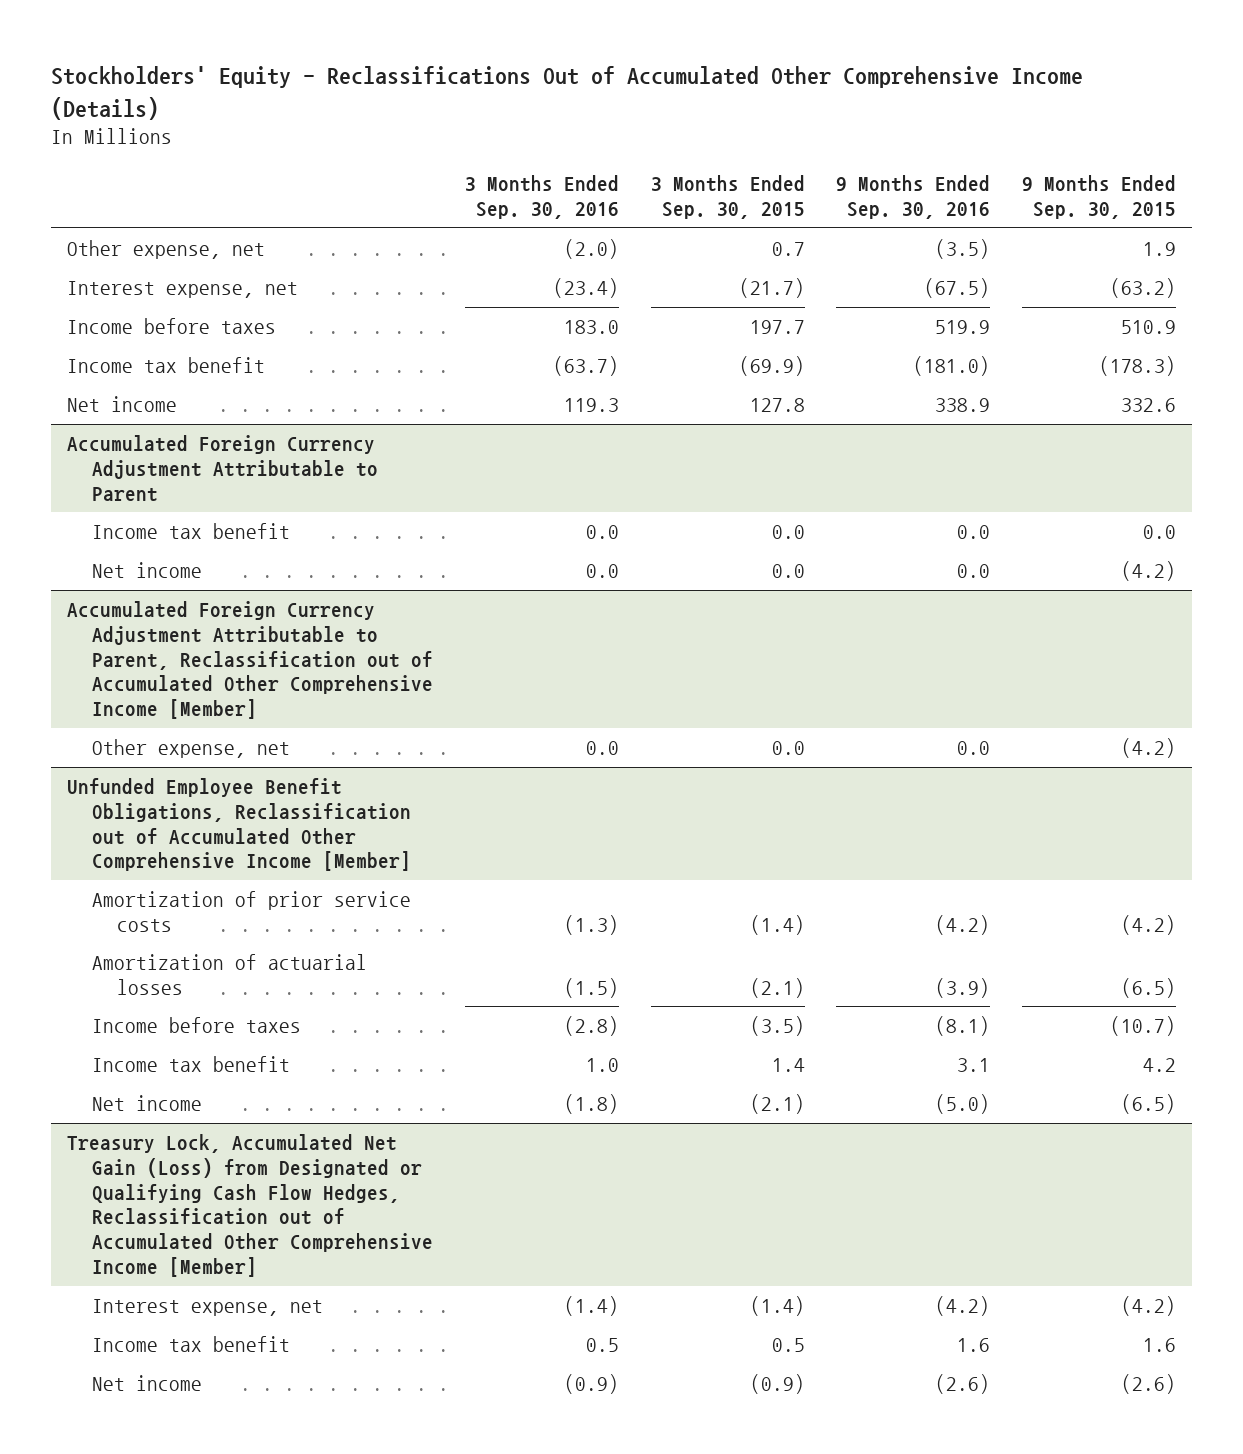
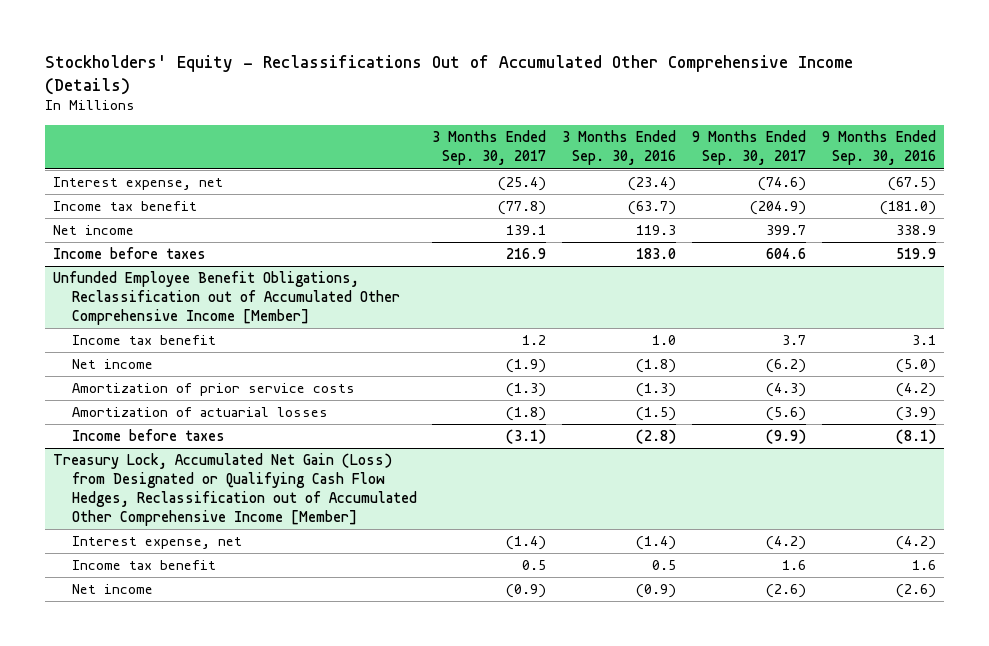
- | 3 Months Ended Sep. 30, 2016 | 3 Months Ended Sep. 30, 2015 | 9 Months Ended Sep. 30, 2016 | 9 Months Ended Sep. 30, 2015
+ | 3 Months Ended Sep. 30, 2017 | 3 Months Ended Sep. 30, 2016 | 9 Months Ended Sep. 30, 2017 | 9 Months Ended Sep. 30, 2016
- Other expense, net | (2.0) | 0.7 | (3.5) | 1.9
- Accumulated Foreign Currency Adjustment Attributable to Parent
- Income tax benefit | 0.0 | 0.0 | 0.0 | 0.0
- Net income | 0.0 | 0.0 | 0.0 | (4.2)
- Accumulated Foreign Currency Adjustment Attributable to Parent, Reclassification out of Accumulated Other Comprehensive Income [Member]
- Other expense, net | 0.0 | 0.0 | 0.0 | (4.2)
moved down: Income before taxes | 216.9 | 183.0 | 604.6 | 519.9
@ Unfunded Employee Benefit Obligations, Reclassification out of Accumulated Other Comprehensive Income [Member]
moved up: Income tax benefit | 1.2 | 1.0 | 3.7 | 3.1
moved up: Net income | (1.9) | (1.8) | (6.2) | (5.0)

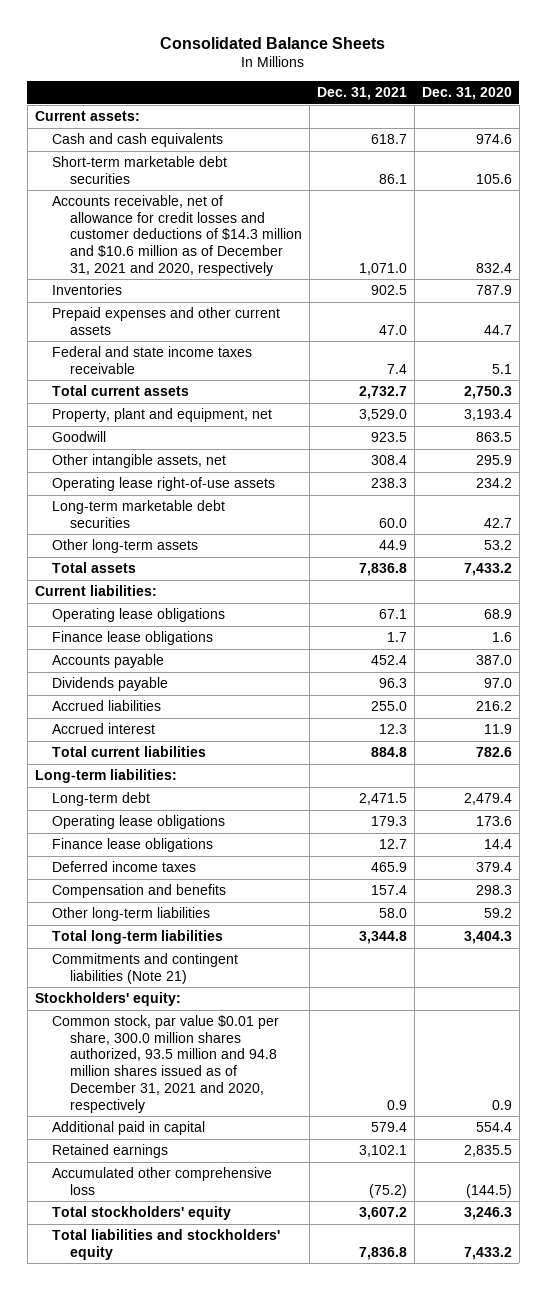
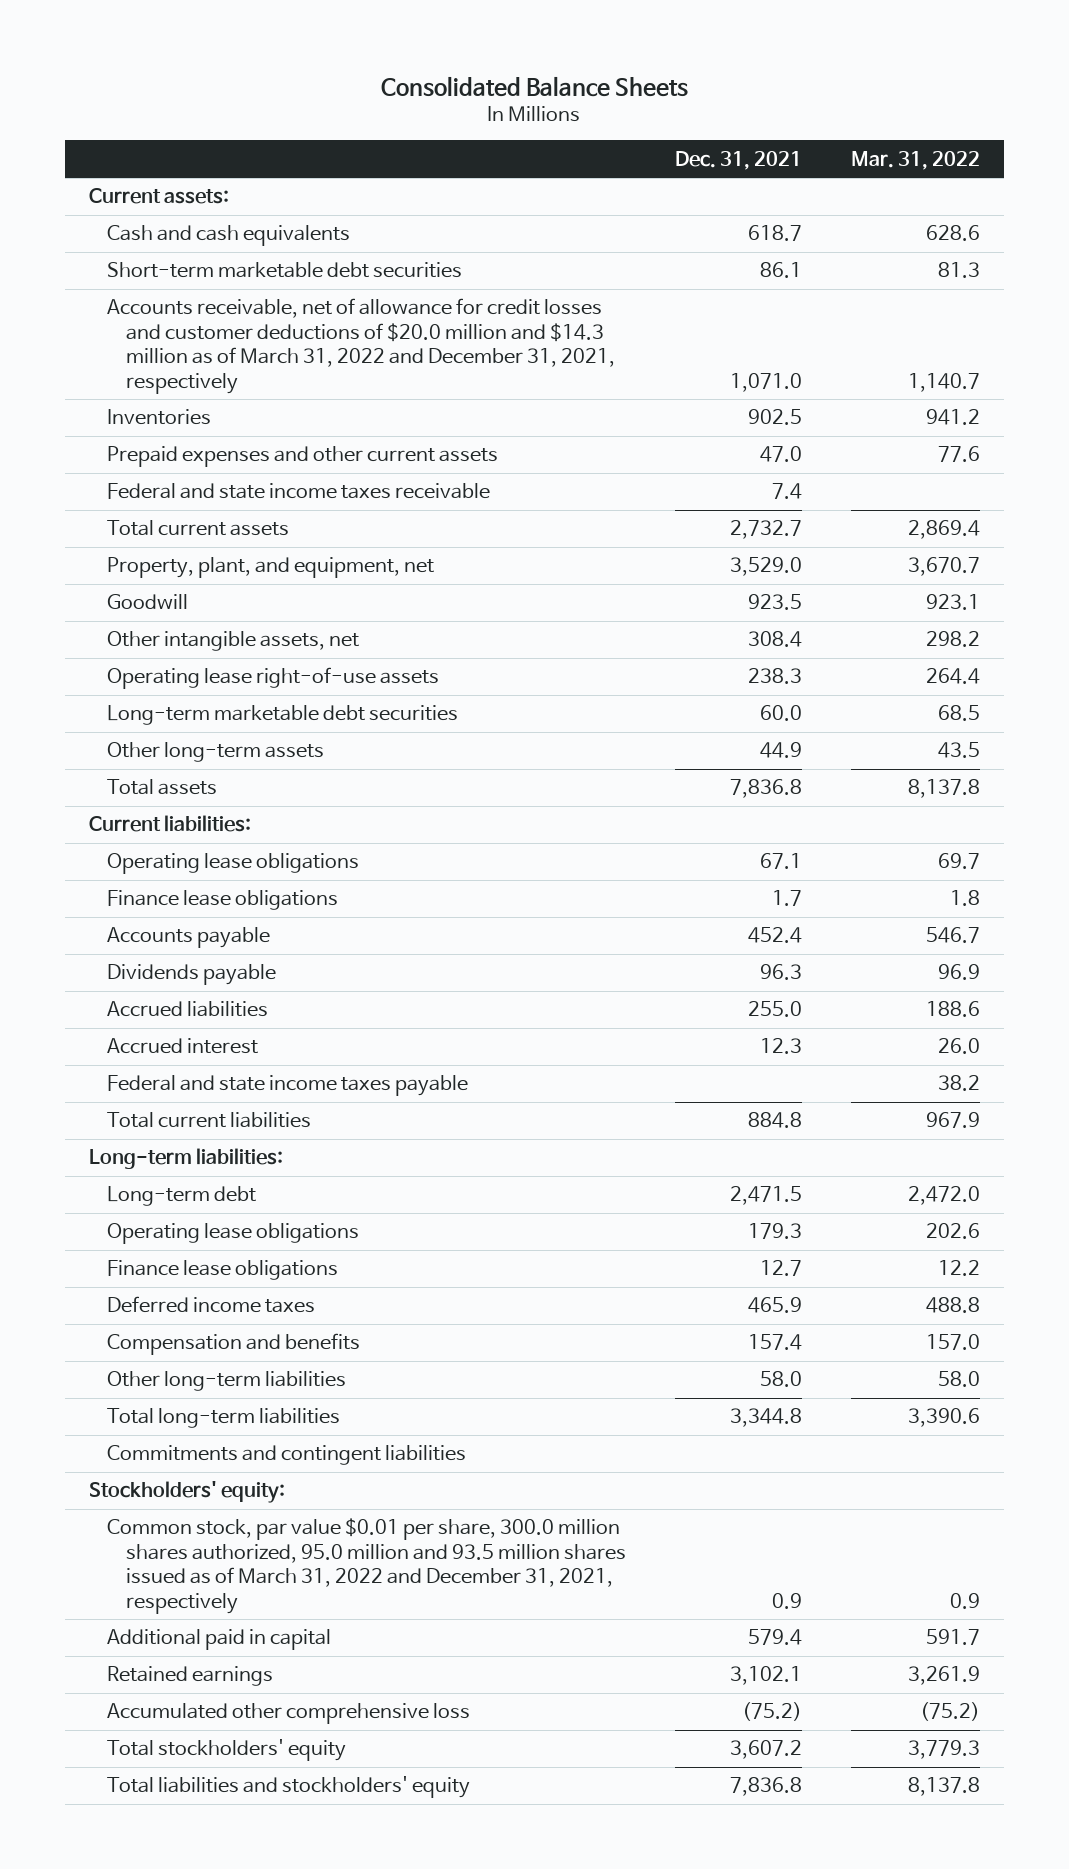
- | Dec. 31, 2021 | Dec. 31, 2020
+ | Dec. 31, 2021 | Mar. 31, 2022
- Accounts receivable, net of allowance for credit losses and customer deductions of $14.3 million and $10.6 million as of December 31, 2021 and 2020, respectively | 1,071.0 | 832.4
+ Accounts receivable, net of allowance for credit losses and customer deductions of $20.0 million and $14.3 million as of March 31, 2022 and December 31, 2021, respectively | 1,071.0 | 1,140.7
- Property, plant and equipment, net | 3,529.0 | 3,193.4
+ Property, plant, and equipment, net | 3,529.0 | 3,670.7
+ Federal and state income taxes payable | | 38.2
- Commitments and contingent liabilities (Note 21)
+ Commitments and contingent liabilities
- Common stock, par value $0.01 per share, 300.0 million shares authorized, 93.5 million and 94.8 million shares issued as of December 31, 2021 and 2020, respectively | 0.9 | 0.9
+ Common stock, par value $0.01 per share, 300.0 million shares authorized, 95.0 million and 93.5 million shares issued as of March 31, 2022 and December 31, 2021, respectively | 0.9 | 0.9

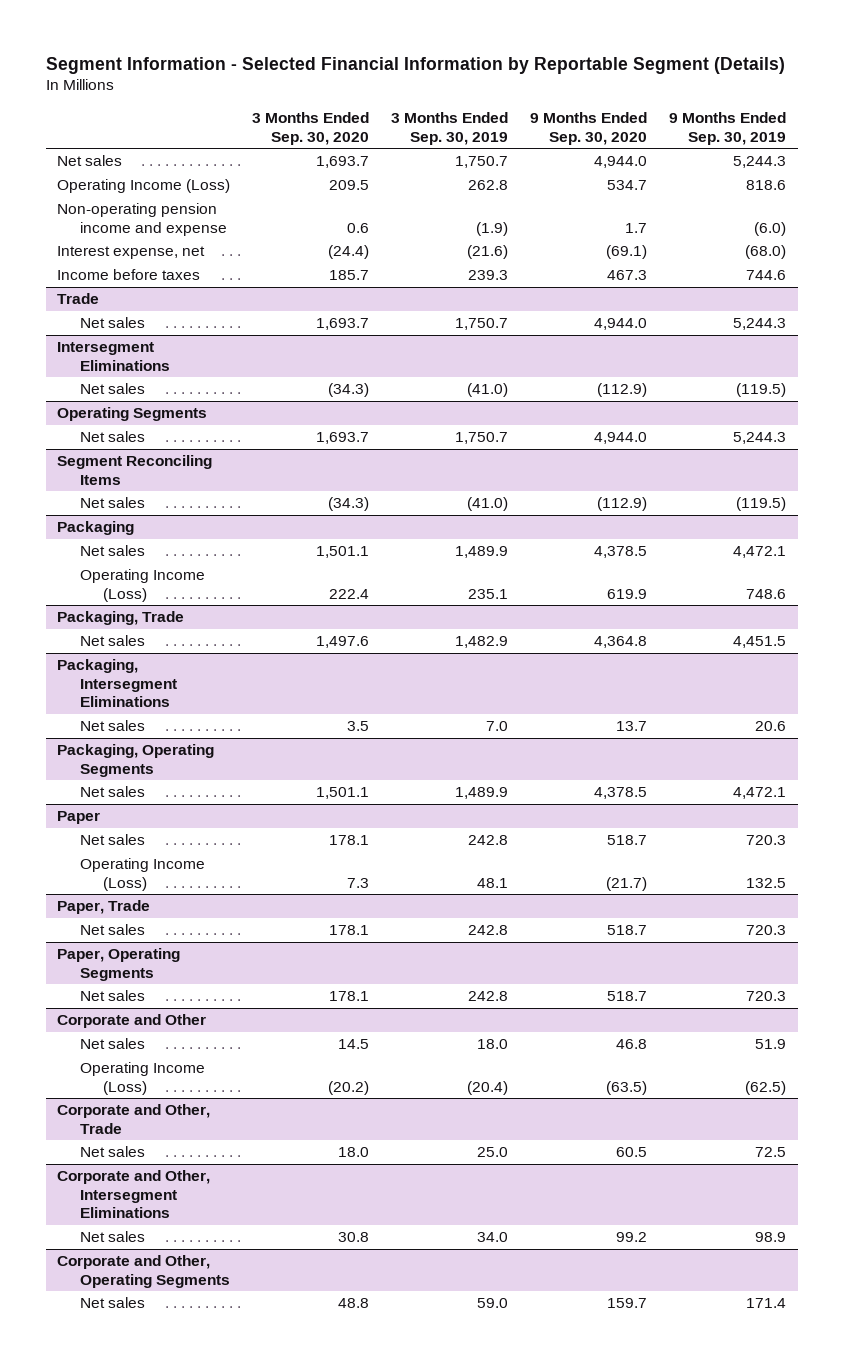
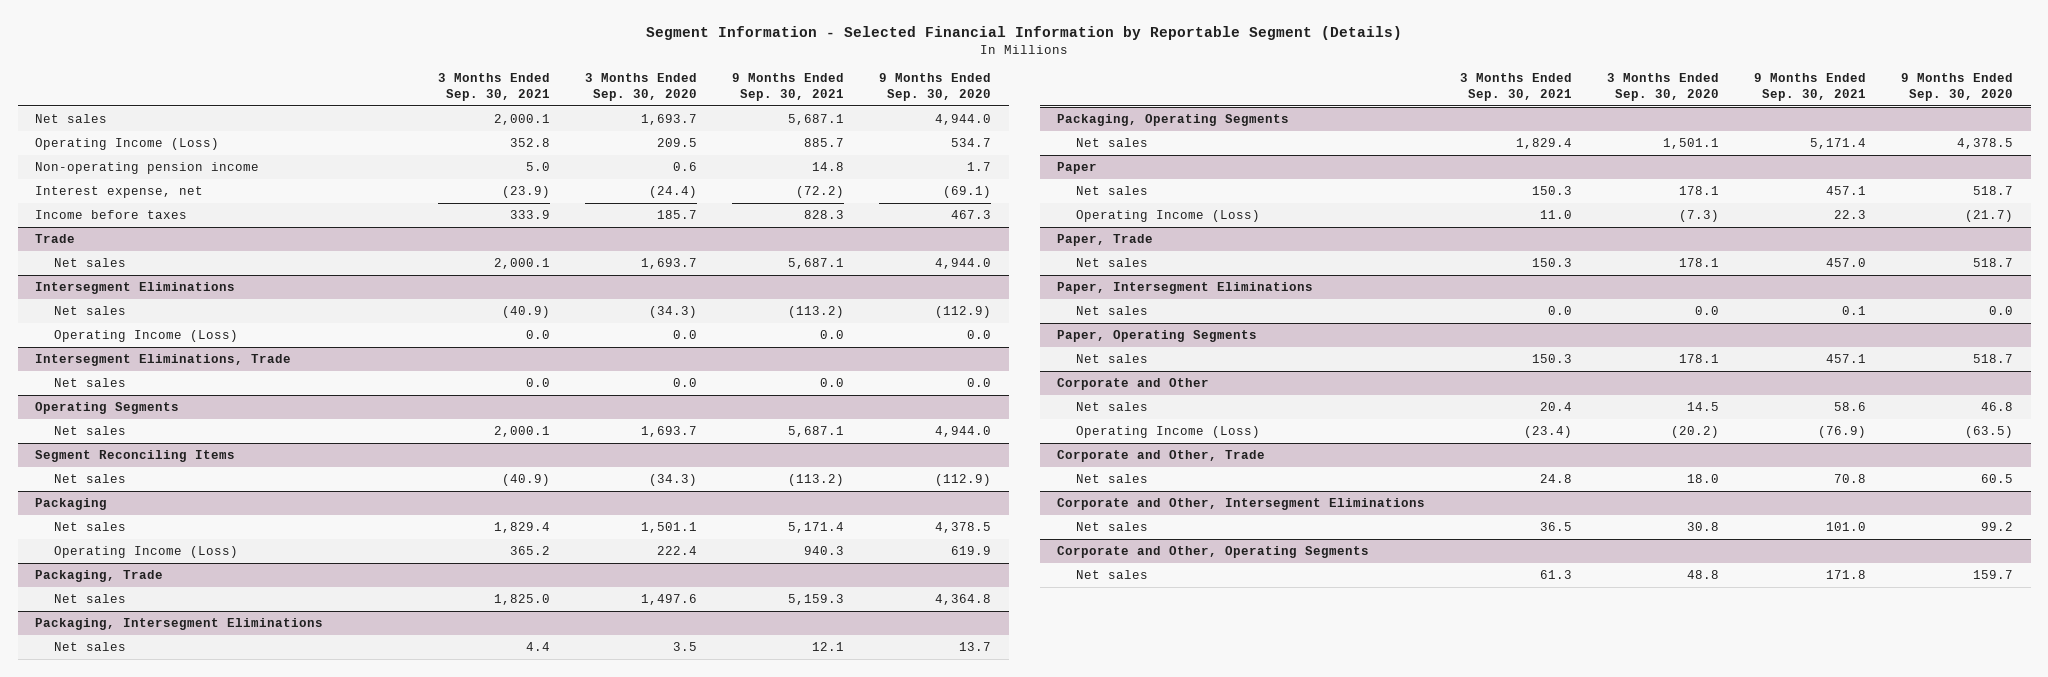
- | 3 Months Ended Sep. 30, 2020 | 3 Months Ended Sep. 30, 2019 | 9 Months Ended Sep. 30, 2020 | 9 Months Ended Sep. 30, 2019
+ | 3 Months Ended Sep. 30, 2021 | 3 Months Ended Sep. 30, 2020 | 9 Months Ended Sep. 30, 2021 | 9 Months Ended Sep. 30, 2020
- Non-operating pension income and expense | 0.6 | (1.9) | 1.7 | (6.0)
+ Non-operating pension income | 5.0 | 0.6 | 14.8 | 1.7
@ Intersegment Eliminations
+ Operating Income (Loss) | 0.0 | 0.0 | 0.0 | 0.0
+ Intersegment Eliminations, Trade
+ Net sales | 0.0 | 0.0 | 0.0 | 0.0
@ Paper
- Operating Income (Loss) | 7.3 | 48.1 | (21.7) | 132.5
+ Operating Income (Loss) | 11.0 | (7.3) | 22.3 | (21.7)
+ Paper, Intersegment Eliminations
+ Net sales | 0.0 | 0.0 | 0.1 | 0.0

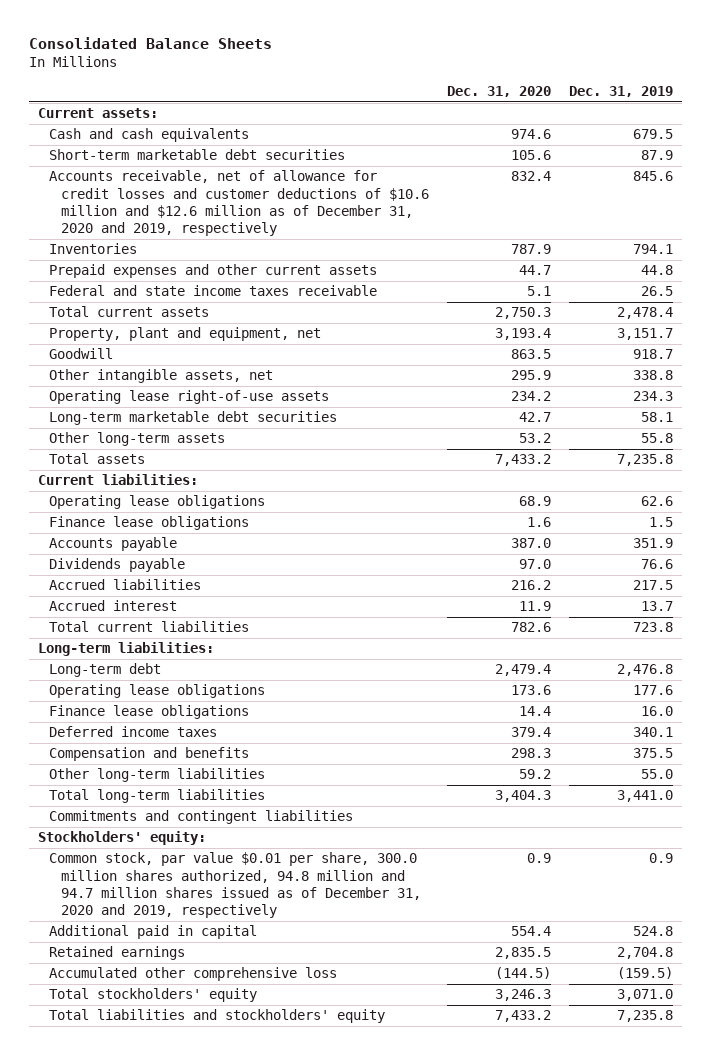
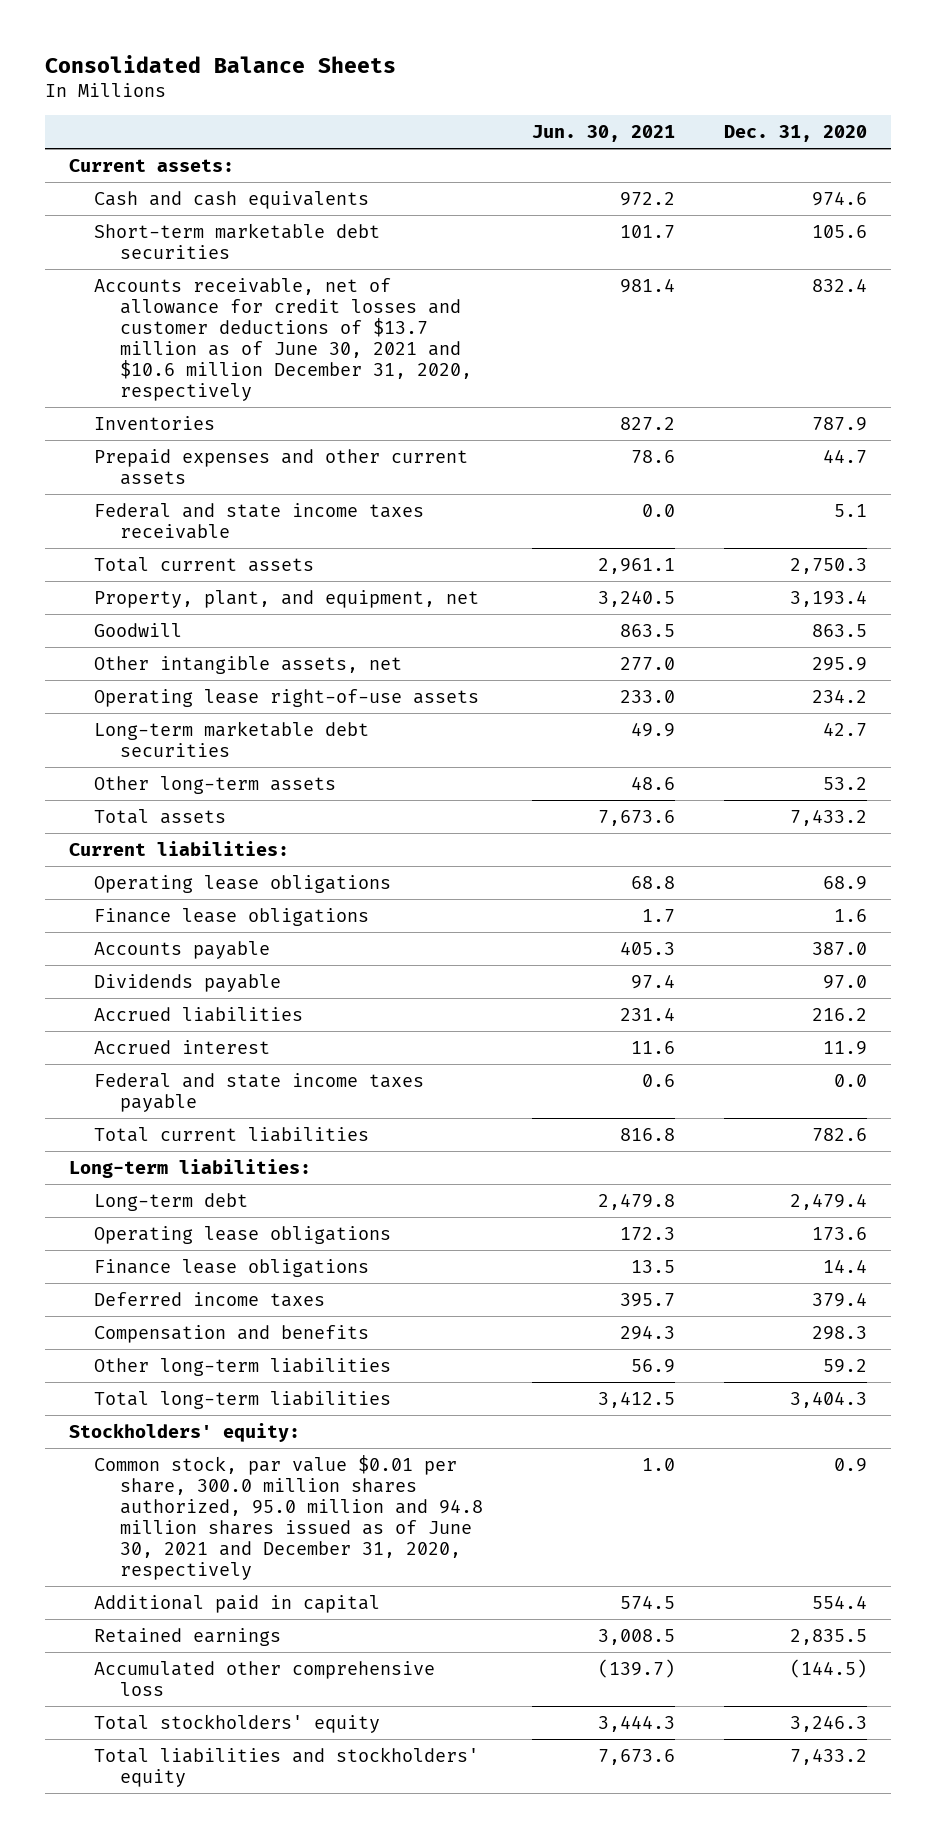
- | Dec. 31, 2020 | Dec. 31, 2019
+ | Jun. 30, 2021 | Dec. 31, 2020
- Accounts receivable, net of allowance for credit losses and customer deductions of $10.6 million and $12.6 million as of December 31, 2020 and 2019, respectively | 832.4 | 845.6
+ Accounts receivable, net of allowance for credit losses and customer deductions of $13.7 million as of June 30, 2021 and $10.6 million December 31, 2020, respectively | 981.4 | 832.4
- Property, plant and equipment, net | 3,193.4 | 3,151.7
+ Property, plant, and equipment, net | 3,240.5 | 3,193.4
+ Federal and state income taxes payable | 0.6 | 0.0
- Commitments and contingent liabilities
- Common stock, par value $0.01 per share, 300.0 million shares authorized, 94.8 million and 94.7 million shares issued as of December 31, 2020 and 2019, respectively | 0.9 | 0.9
+ Common stock, par value $0.01 per share, 300.0 million shares authorized, 95.0 million and 94.8 million shares issued as of June 30, 2021 and December 31, 2020, respectively | 1.0 | 0.9

